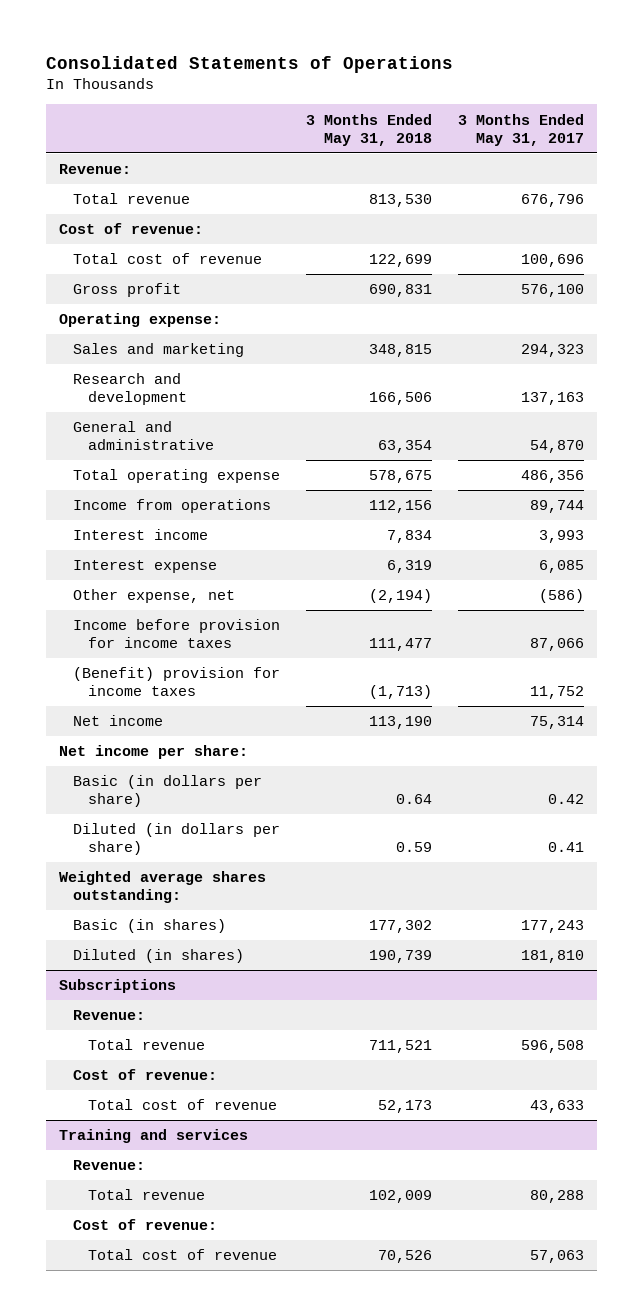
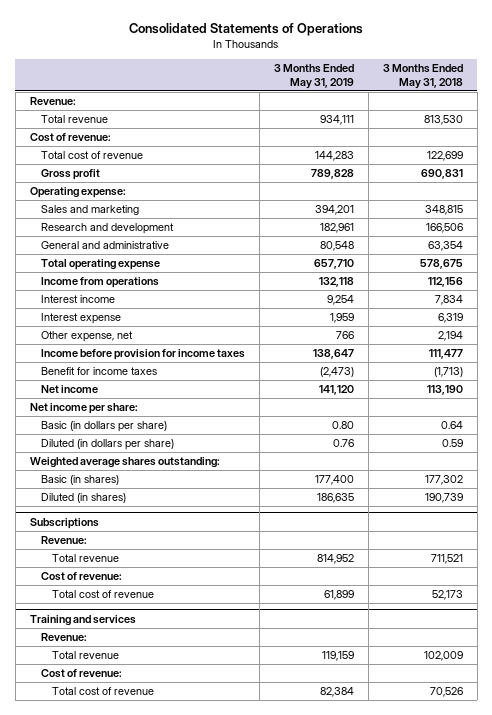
- | 3 Months Ended May 31, 2018 | 3 Months Ended May 31, 2017
+ | 3 Months Ended May 31, 2019 | 3 Months Ended May 31, 2018
- Other expense, net | (2,194) | (586)
+ Other expense, net | 766 | 2,194
- (Benefit) provision for income taxes | (1,713) | 11,752
+ Benefit for income taxes | (2,473) | (1,713)

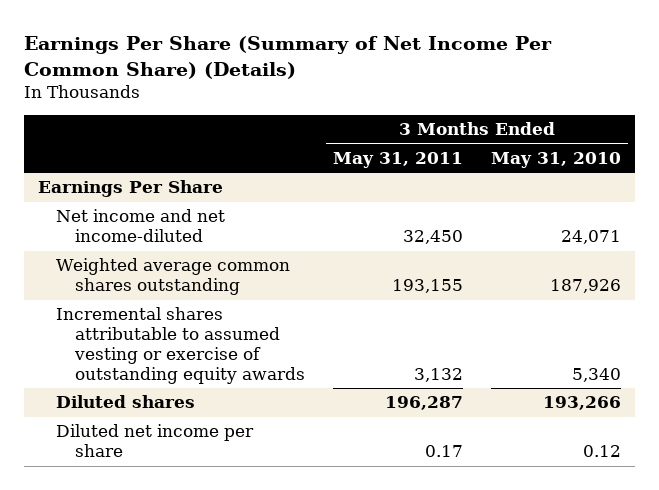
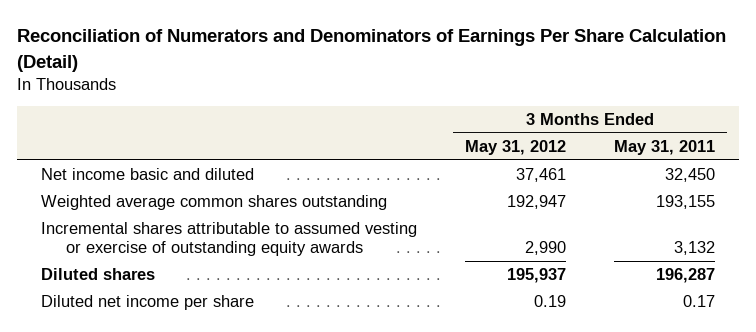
- Earnings Per Share (Summary of Net Income Per Common Share) (Details)
+ Reconciliation of Numerators and Denominators of Earnings Per Share Calculation (Detail)
- | 3 Months Ended May 31, 2011 | 3 Months Ended May 31, 2010
+ | 3 Months Ended May 31, 2012 | 3 Months Ended May 31, 2011
- Earnings Per Share
- Net income and net income-diluted | 32,450 | 24,071
+ Net income basic and diluted | 37,461 | 32,450

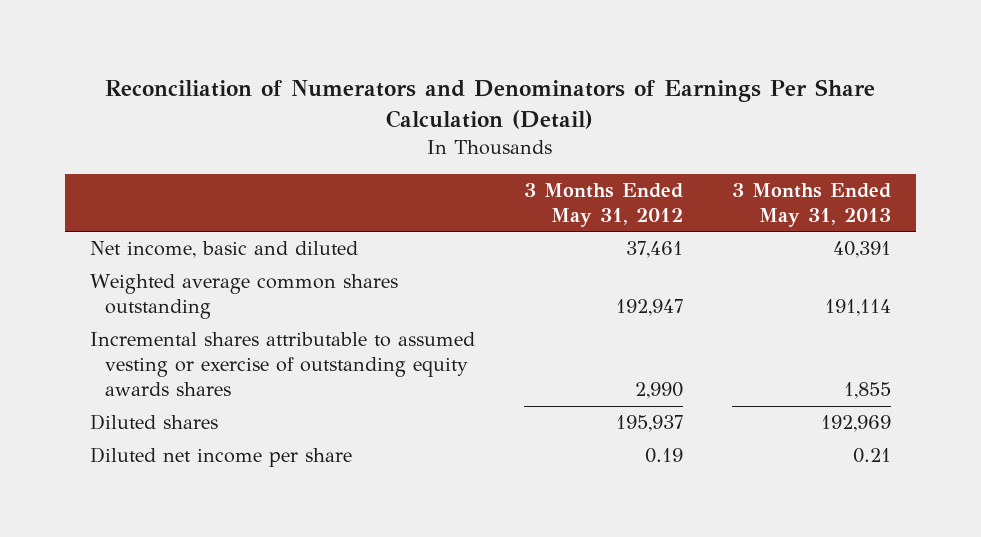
- | 3 Months Ended May 31, 2012 | 3 Months Ended May 31, 2011
+ | 3 Months Ended May 31, 2012 | 3 Months Ended May 31, 2013
- Net income basic and diluted | 37,461 | 32,450
+ Net income, basic and diluted | 37,461 | 40,391
- Incremental shares attributable to assumed vesting or exercise of outstanding equity awards | 2,990 | 3,132
+ Incremental shares attributable to assumed vesting or exercise of outstanding equity awards shares | 2,990 | 1,855

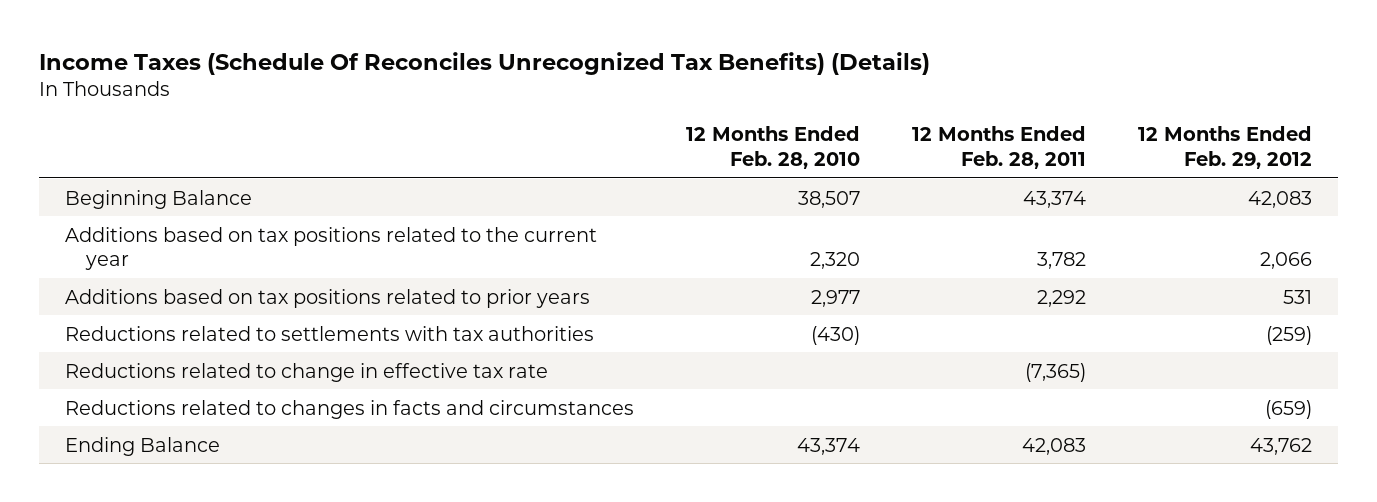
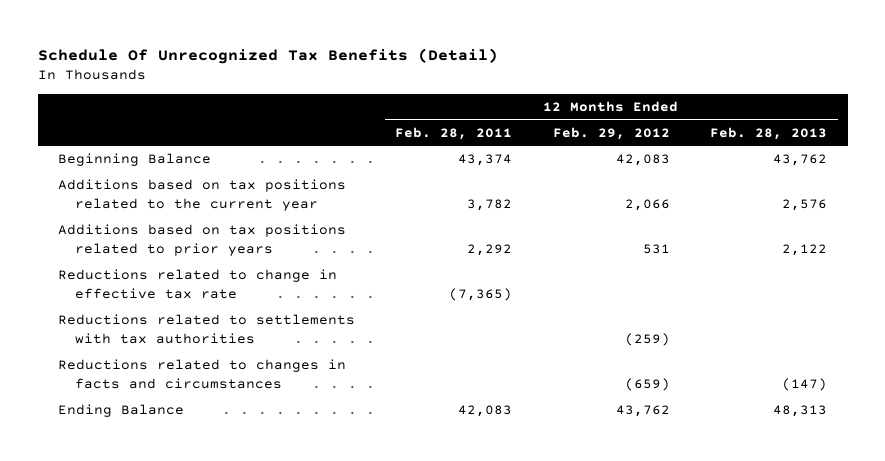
- Income Taxes (Schedule Of Reconciles Unrecognized Tax Benefits) (Details)
+ Schedule Of Unrecognized Tax Benefits (Detail)
- | 12 Months Ended Feb. 28, 2010 | 12 Months Ended Feb. 28, 2011 | 12 Months Ended Feb. 29, 2012
+ | 12 Months Ended Feb. 28, 2011 | 12 Months Ended Feb. 29, 2012 | 12 Months Ended Feb. 28, 2013
moved down: Reductions related to settlements with tax authorities | | (259) |

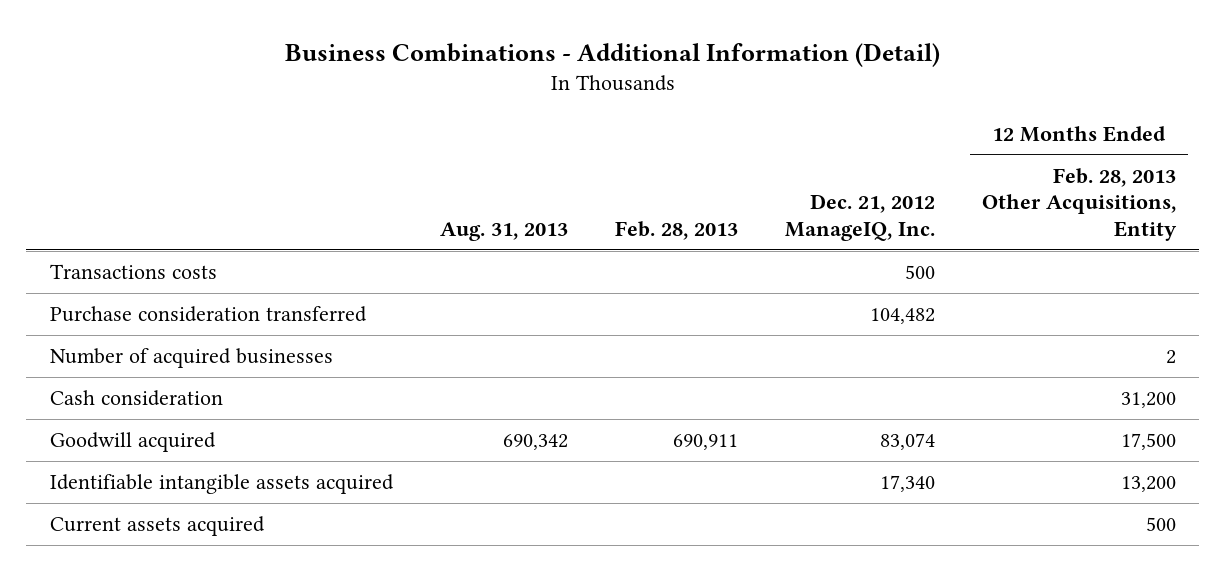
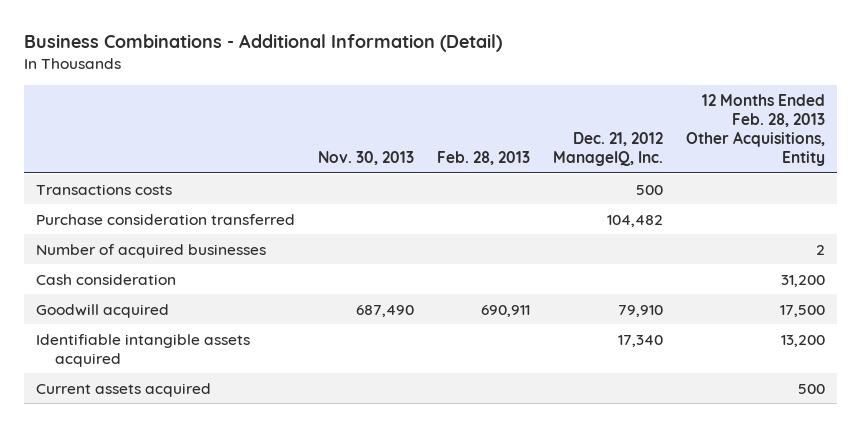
- | Aug. 31, 2013 | Feb. 28, 2013 | Dec. 21, 2012 ManageIQ, Inc. | 12 Months Ended Feb. 28, 2013 Other Acquisitions, Entity
+ | Nov. 30, 2013 | Feb. 28, 2013 | Dec. 21, 2012 ManageIQ, Inc. | 12 Months Ended Feb. 28, 2013 Other Acquisitions, Entity
- Goodwill acquired | 690,342 | 690,911 | 83,074 | 17,500
+ Goodwill acquired | 687,490 | 690,911 | 79,910 | 17,500

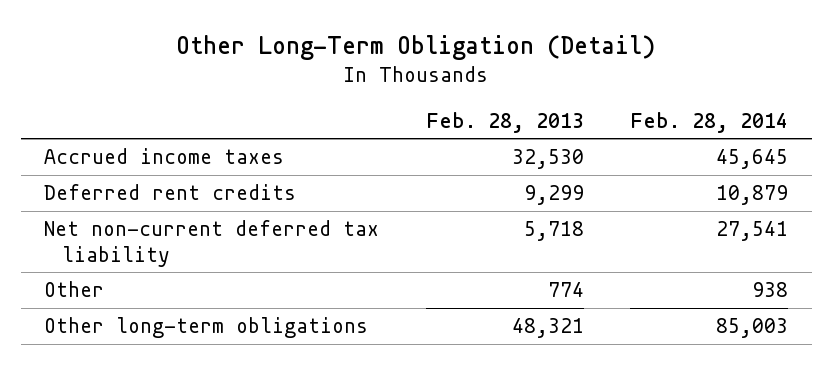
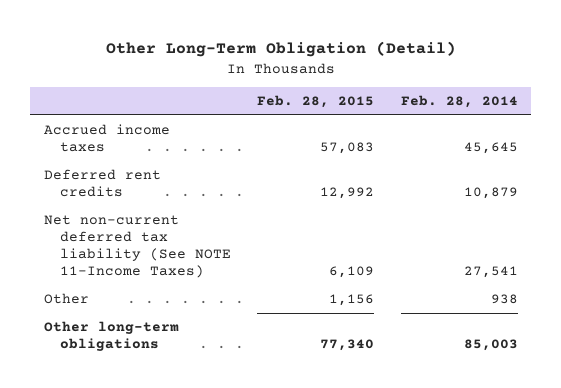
- | Feb. 28, 2013 | Feb. 28, 2014
+ | Feb. 28, 2015 | Feb. 28, 2014
- Net non-current deferred tax liability | 5,718 | 27,541
+ Net non-current deferred tax liability (See NOTE 11-Income Taxes) | 6,109 | 27,541

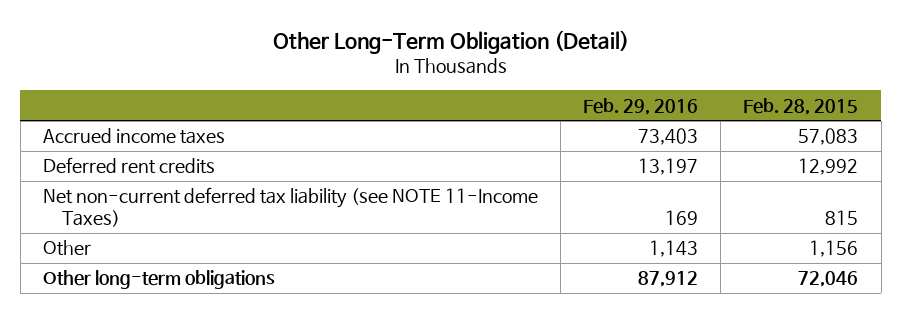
- | Feb. 28, 2015 | Feb. 28, 2014
+ | Feb. 29, 2016 | Feb. 28, 2015
- Net non-current deferred tax liability (See NOTE 11-Income Taxes) | 6,109 | 27,541
+ Net non-current deferred tax liability (see NOTE 11-Income Taxes) | 169 | 815
- Other long-term obligations | 77,340 | 85,003
+ Other long-term obligations | 87,912 | 72,046

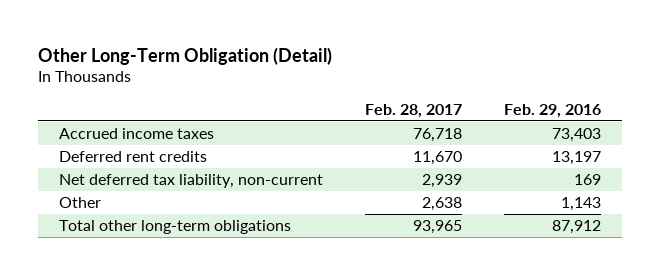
- | Feb. 29, 2016 | Feb. 28, 2015
+ | Feb. 28, 2017 | Feb. 29, 2016
- Net non-current deferred tax liability (see NOTE 11-Income Taxes) | 169 | 815
+ Net deferred tax liability, non-current | 2,939 | 169
- Other long-term obligations | 87,912 | 72,046
+ Total other long-term obligations | 93,965 | 87,912

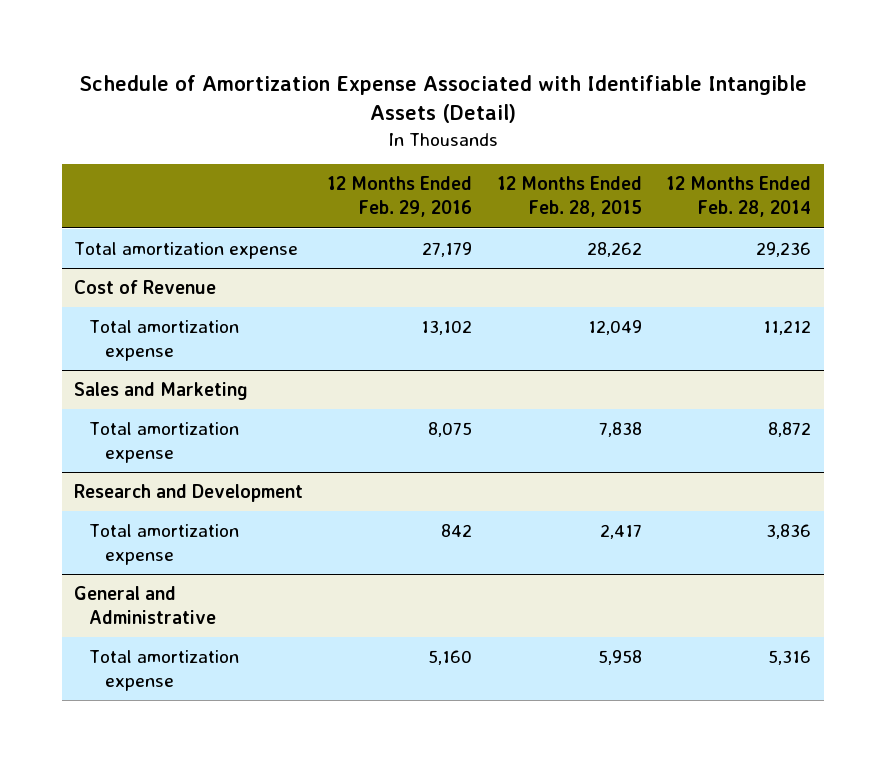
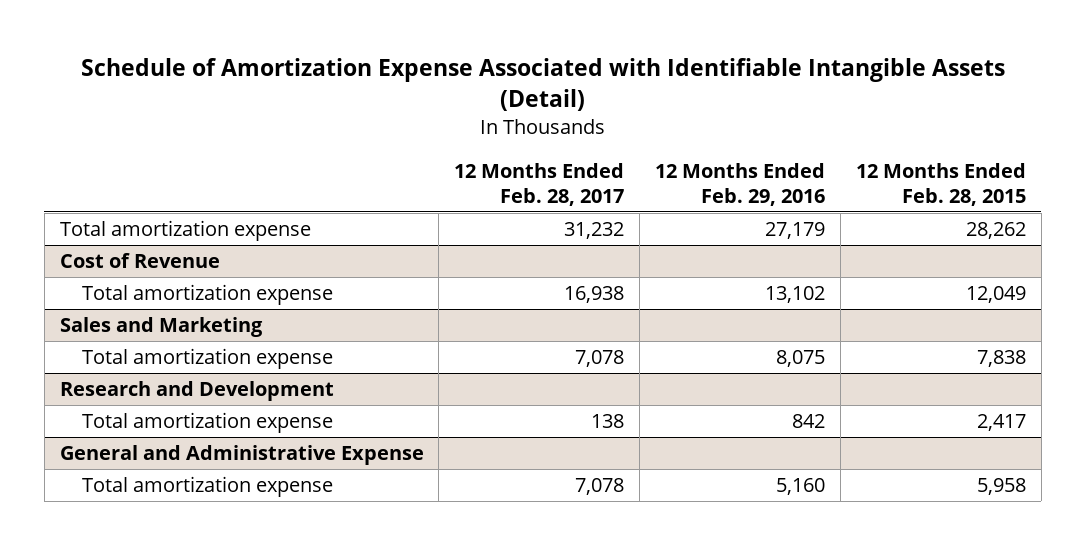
- | 12 Months Ended Feb. 29, 2016 | 12 Months Ended Feb. 28, 2015 | 12 Months Ended Feb. 28, 2014
+ | 12 Months Ended Feb. 28, 2017 | 12 Months Ended Feb. 29, 2016 | 12 Months Ended Feb. 28, 2015
- General and Administrative
+ General and Administrative Expense

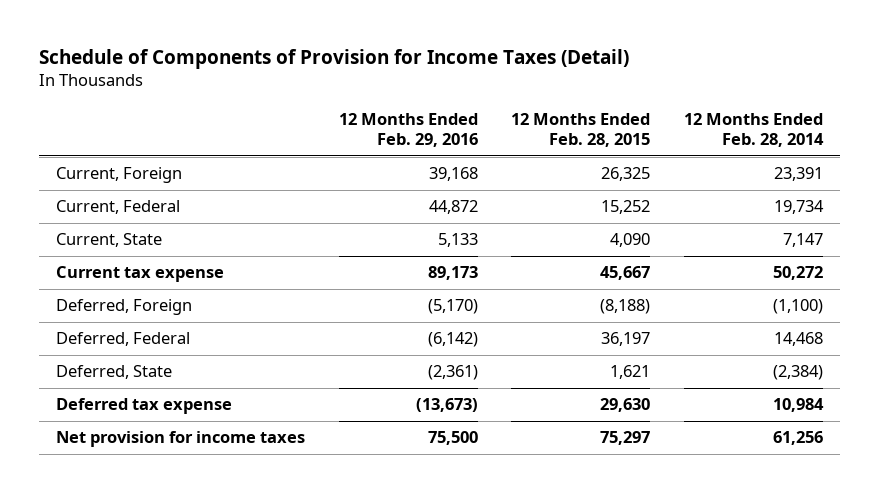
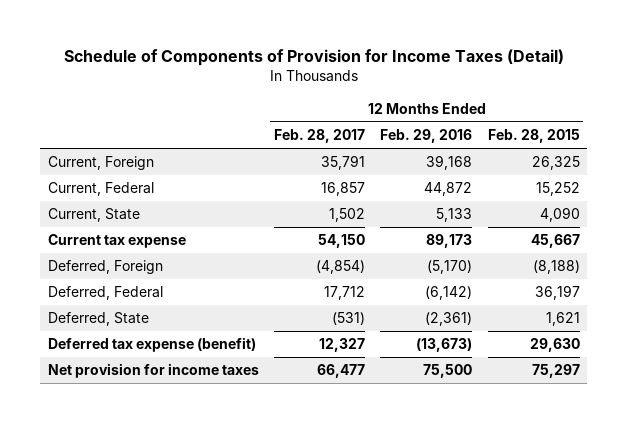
- | 12 Months Ended Feb. 29, 2016 | 12 Months Ended Feb. 28, 2015 | 12 Months Ended Feb. 28, 2014
+ | 12 Months Ended Feb. 28, 2017 | 12 Months Ended Feb. 29, 2016 | 12 Months Ended Feb. 28, 2015
- Deferred tax expense | (13,673) | 29,630 | 10,984
+ Deferred tax expense (benefit) | 12,327 | (13,673) | 29,630

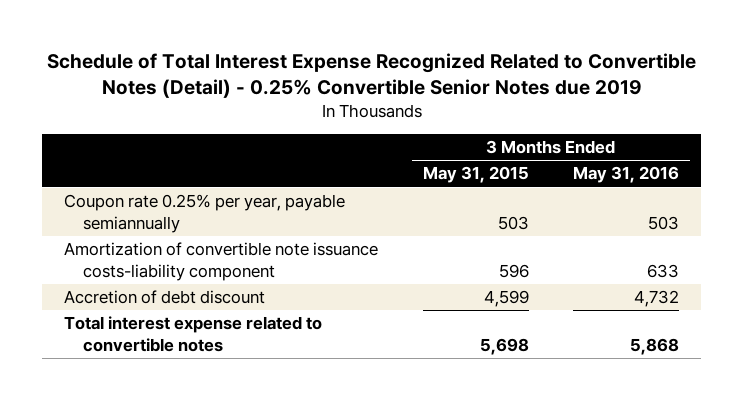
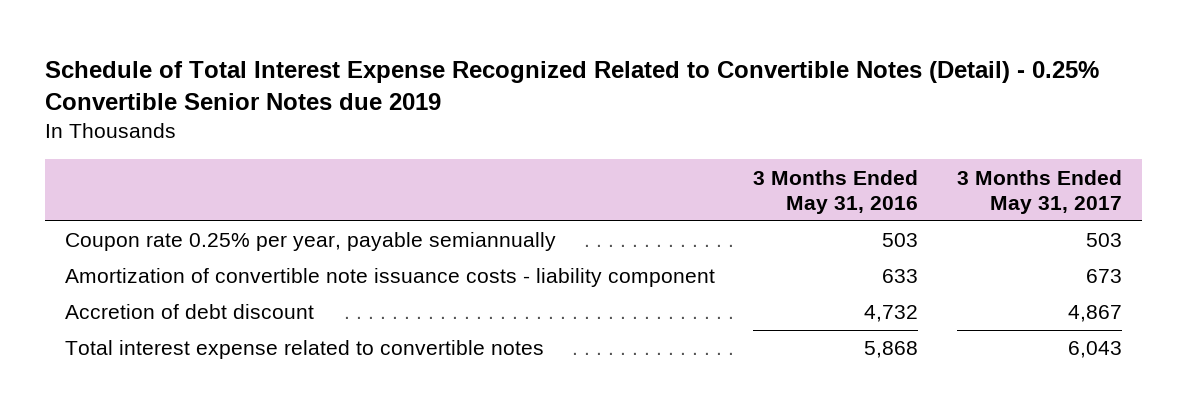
- | 3 Months Ended May 31, 2015 | 3 Months Ended May 31, 2016
+ | 3 Months Ended May 31, 2016 | 3 Months Ended May 31, 2017
- Amortization of convertible note issuance costs-liability component | 596 | 633
+ Amortization of convertible note issuance costs - liability component | 633 | 673

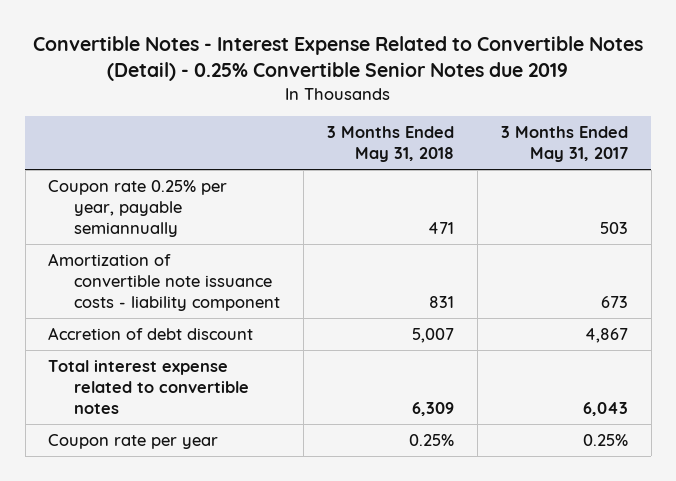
- Schedule of Total Interest Expense Recognized Related to Convertible Notes (Detail) - 0.25% Convertible Senior Notes due 2019
+ Convertible Notes - Interest Expense Related to Convertible Notes (Detail) - 0.25% Convertible Senior Notes due 2019
- | 3 Months Ended May 31, 2016 | 3 Months Ended May 31, 2017
+ | 3 Months Ended May 31, 2018 | 3 Months Ended May 31, 2017
+ Coupon rate per year | 0.25% | 0.25%

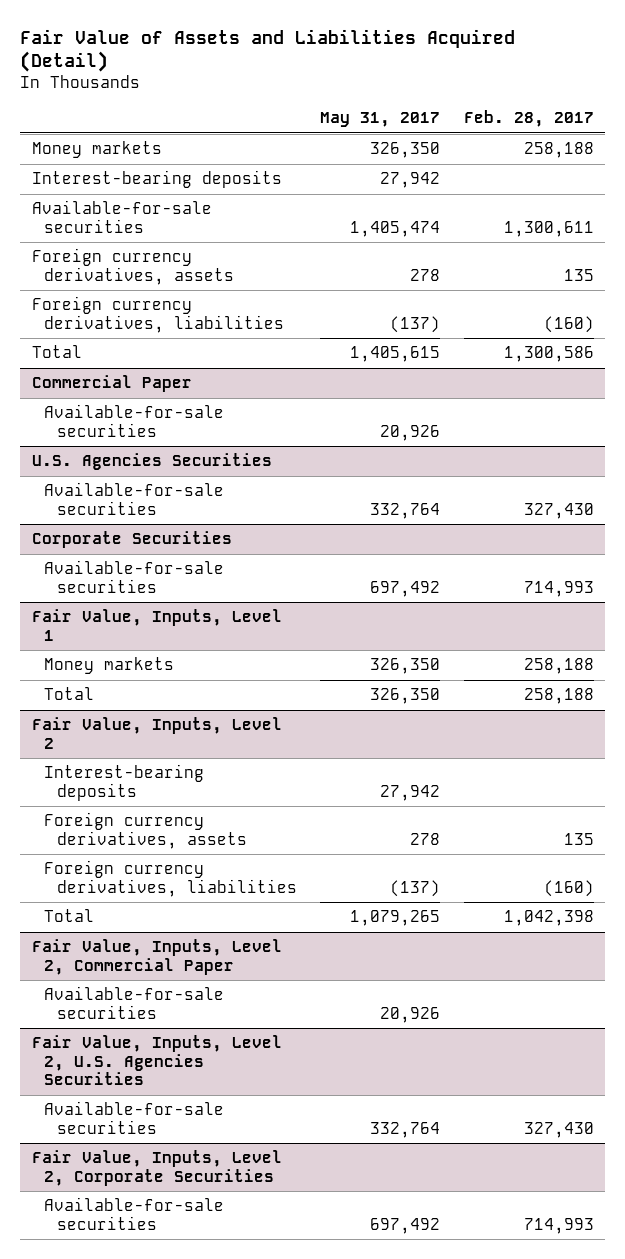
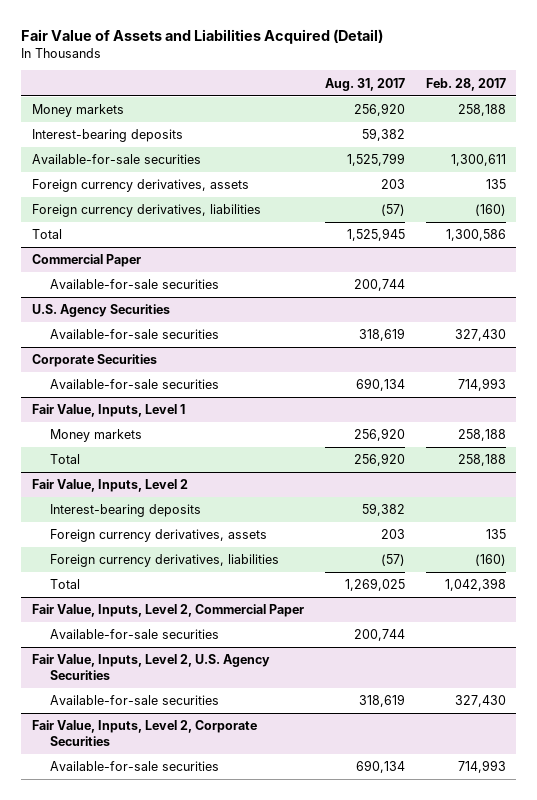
- | May 31, 2017 | Feb. 28, 2017
+ | Aug. 31, 2017 | Feb. 28, 2017
- U.S. Agencies Securities
+ U.S. Agency Securities
- Fair Value, Inputs, Level 2, U.S. Agencies Securities
+ Fair Value, Inputs, Level 2, U.S. Agency Securities

